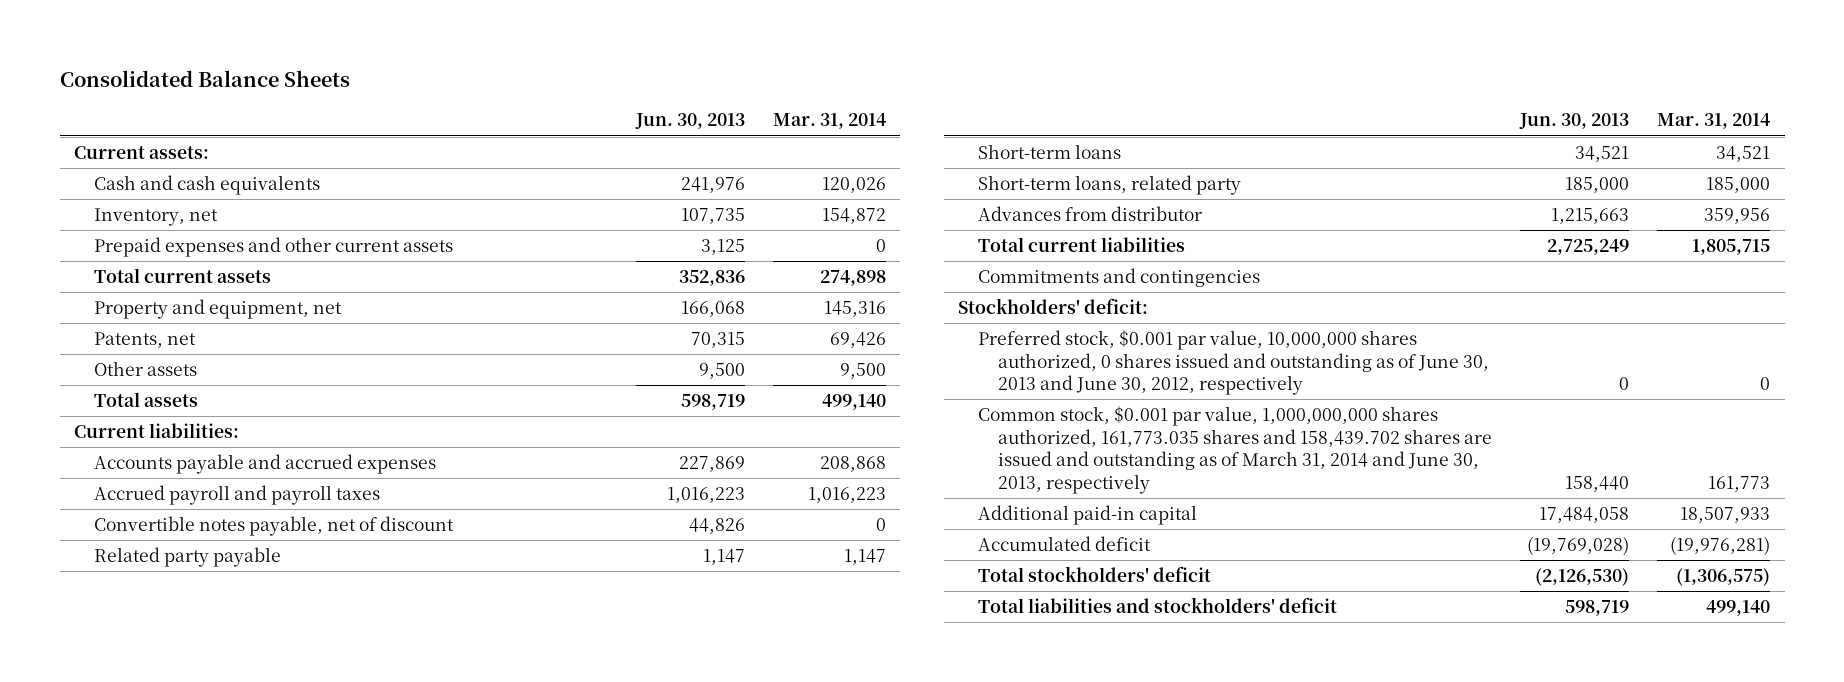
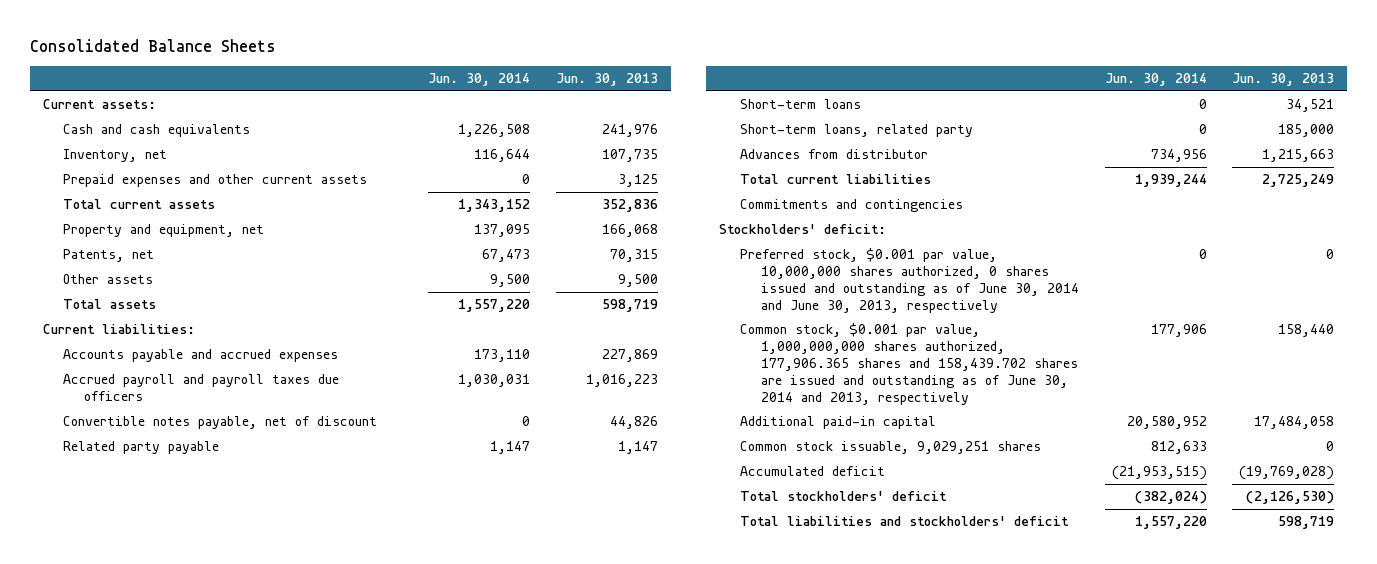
- | Jun. 30, 2013 | Mar. 31, 2014
+ | Jun. 30, 2014 | Jun. 30, 2013
- Accrued payroll and payroll taxes | 1,016,223 | 1,016,223
+ Accrued payroll and payroll taxes due officers | 1,030,031 | 1,016,223
- Preferred stock, $0.001 par value, 10,000,000 shares authorized, 0 shares issued and outstanding as of June 30, 2013 and June 30, 2012, respectively | 0 | 0
- Common stock, $0.001 par value, 1,000,000,000 shares authorized, 161,773.035 shares and 158,439.702 shares are issued and outstanding as of March 31, 2014 and June 30, 2013, respectively | 158,440 | 161,773
+ Preferred stock, $0.001 par value, 10,000,000 shares authorized, 0 shares issued and outstanding as of June 30, 2014 and June 30, 2013, respectively | 0 | 0
+ Common stock, $0.001 par value, 1,000,000,000 shares authorized, 177,906.365 shares and 158,439.702 shares are issued and outstanding as of June 30, 2014 and 2013, respectively | 177,906 | 158,440
+ Common stock issuable, 9,029,251 shares | 812,633 | 0

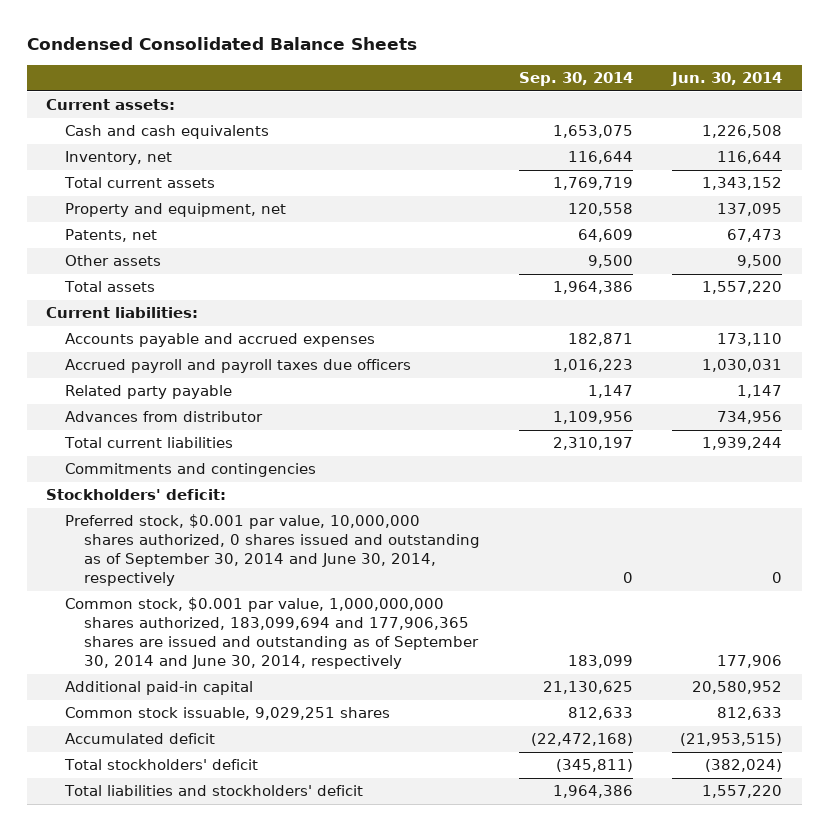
- Consolidated Balance Sheets
+ Condensed Consolidated Balance Sheets
- | Jun. 30, 2014 | Jun. 30, 2013
+ | Sep. 30, 2014 | Jun. 30, 2014
- Prepaid expenses and other current assets | 0 | 3,125
- Convertible notes payable, net of discount | 0 | 44,826
- Short-term loans | 0 | 34,521
- Short-term loans, related party | 0 | 185,000
- Preferred stock, $0.001 par value, 10,000,000 shares authorized, 0 shares issued and outstanding as of June 30, 2014 and June 30, 2013, respectively | 0 | 0
- Common stock, $0.001 par value, 1,000,000,000 shares authorized, 177,906.365 shares and 158,439.702 shares are issued and outstanding as of June 30, 2014 and 2013, respectively | 177,906 | 158,440
+ Preferred stock, $0.001 par value, 10,000,000 shares authorized, 0 shares issued and outstanding as of September 30, 2014 and June 30, 2014, respectively | 0 | 0
+ Common stock, $0.001 par value, 1,000,000,000 shares authorized, 183,099,694 and 177,906,365 shares are issued and outstanding as of September 30, 2014 and June 30, 2014, respectively | 183,099 | 177,906

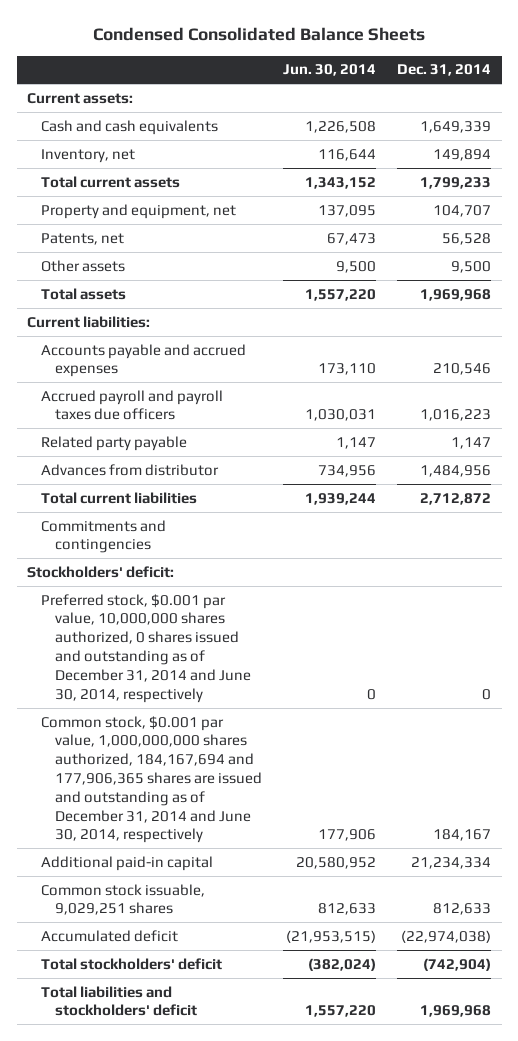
- | Sep. 30, 2014 | Jun. 30, 2014
+ | Jun. 30, 2014 | Dec. 31, 2014
- Preferred stock, $0.001 par value, 10,000,000 shares authorized, 0 shares issued and outstanding as of September 30, 2014 and June 30, 2014, respectively | 0 | 0
- Common stock, $0.001 par value, 1,000,000,000 shares authorized, 183,099,694 and 177,906,365 shares are issued and outstanding as of September 30, 2014 and June 30, 2014, respectively | 183,099 | 177,906
+ Preferred stock, $0.001 par value, 10,000,000 shares authorized, 0 shares issued and outstanding as of December 31, 2014 and June 30, 2014, respectively | 0 | 0
+ Common stock, $0.001 par value, 1,000,000,000 shares authorized, 184,167,694 and 177,906,365 shares are issued and outstanding as of December 31, 2014 and June 30, 2014, respectively | 177,906 | 184,167

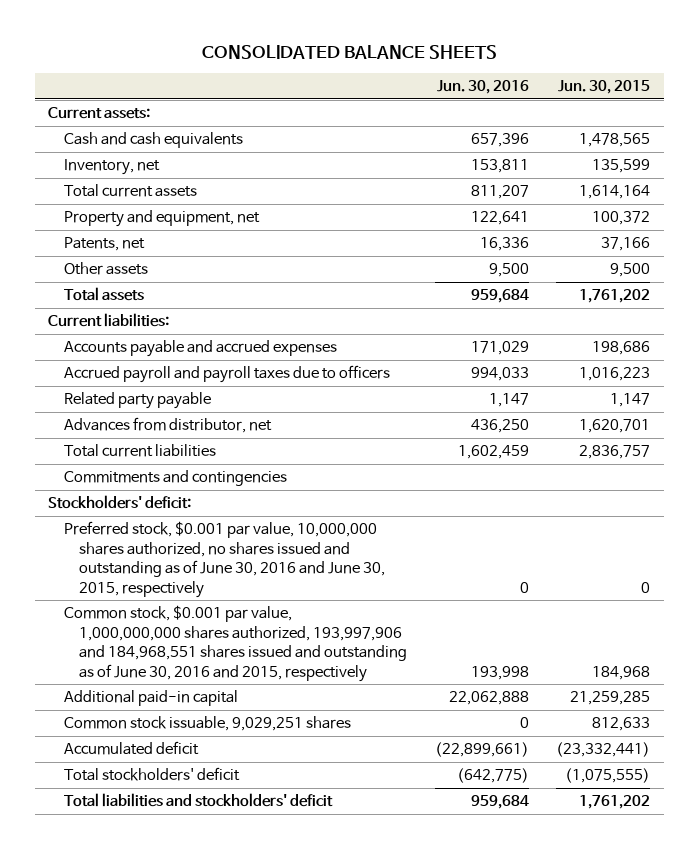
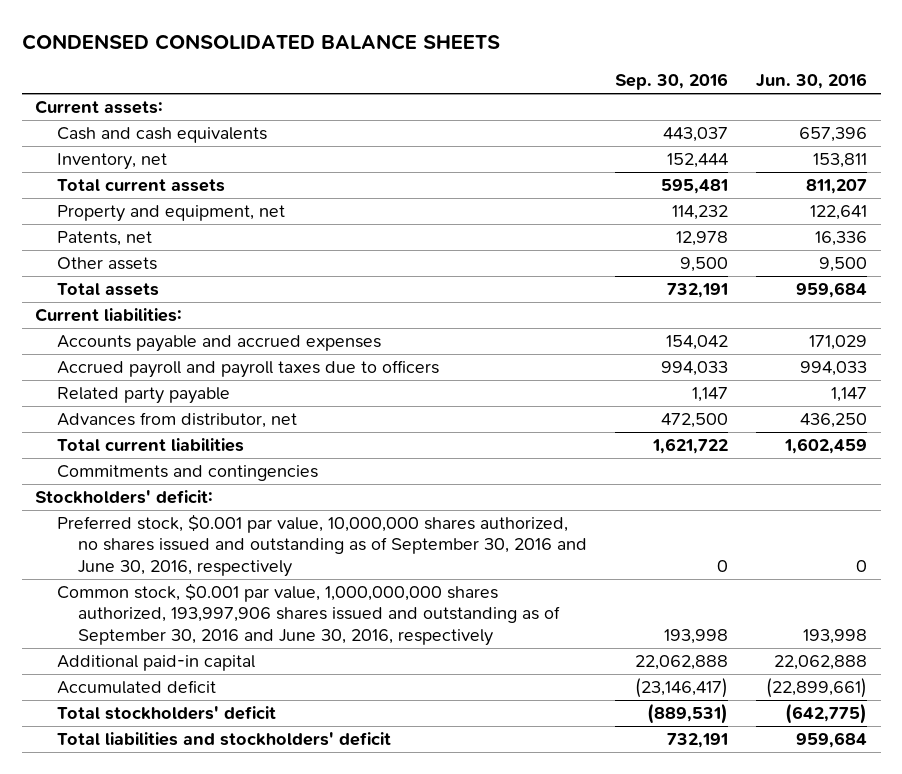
- CONSOLIDATED BALANCE SHEETS
+ CONDENSED CONSOLIDATED BALANCE SHEETS
- | Jun. 30, 2016 | Jun. 30, 2015
+ | Sep. 30, 2016 | Jun. 30, 2016
- Preferred stock, $0.001 par value, 10,000,000 shares authorized, no shares issued and outstanding as of June 30, 2016 and June 30, 2015, respectively | 0 | 0
- Common stock, $0.001 par value, 1,000,000,000 shares authorized, 193,997,906 and 184,968,551 shares issued and outstanding as of June 30, 2016 and 2015, respectively | 193,998 | 184,968
+ Preferred stock, $0.001 par value, 10,000,000 shares authorized, no shares issued and outstanding as of September 30, 2016 and June 30, 2016, respectively | 0 | 0
+ Common stock, $0.001 par value, 1,000,000,000 shares authorized, 193,997,906 shares issued and outstanding as of September 30, 2016 and June 30, 2016, respectively | 193,998 | 193,998
- Common stock issuable, 9,029,251 shares | 0 | 812,633

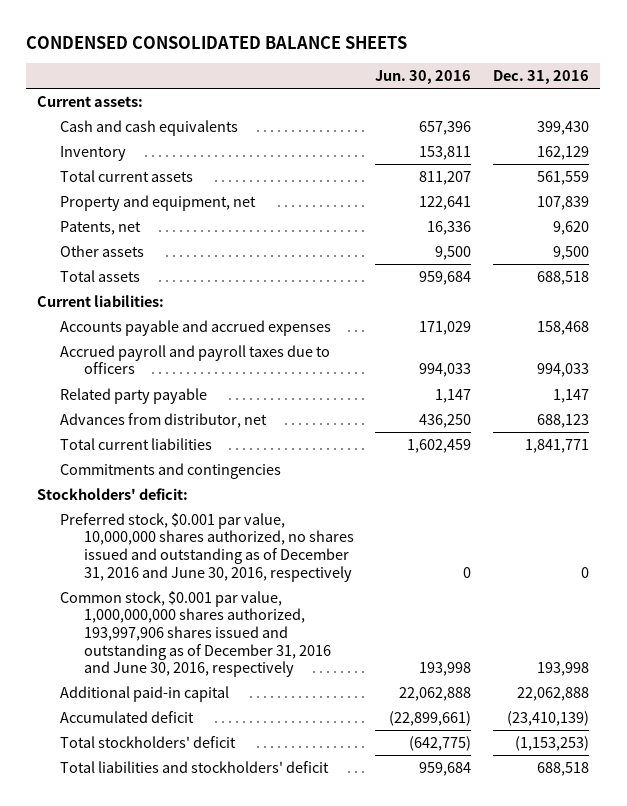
- | Sep. 30, 2016 | Jun. 30, 2016
+ | Jun. 30, 2016 | Dec. 31, 2016
- Inventory, net | 152,444 | 153,811
+ Inventory | 153,811 | 162,129
- Preferred stock, $0.001 par value, 10,000,000 shares authorized, no shares issued and outstanding as of September 30, 2016 and June 30, 2016, respectively | 0 | 0
- Common stock, $0.001 par value, 1,000,000,000 shares authorized, 193,997,906 shares issued and outstanding as of September 30, 2016 and June 30, 2016, respectively | 193,998 | 193,998
+ Preferred stock, $0.001 par value, 10,000,000 shares authorized, no shares issued and outstanding as of December 31, 2016 and June 30, 2016, respectively | 0 | 0
+ Common stock, $0.001 par value, 1,000,000,000 shares authorized, 193,997,906 shares issued and outstanding as of December 31, 2016 and June 30, 2016, respectively | 193,998 | 193,998

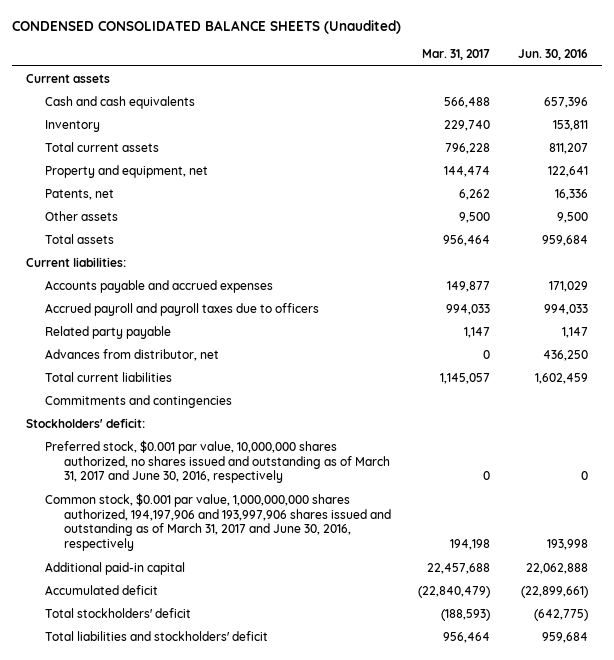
- CONDENSED CONSOLIDATED BALANCE SHEETS
+ CONDENSED CONSOLIDATED BALANCE SHEETS (Unaudited)
- | Jun. 30, 2016 | Dec. 31, 2016
+ | Mar. 31, 2017 | Jun. 30, 2016
- Current assets:
+ Current assets
- Preferred stock, $0.001 par value, 10,000,000 shares authorized, no shares issued and outstanding as of December 31, 2016 and June 30, 2016, respectively | 0 | 0
- Common stock, $0.001 par value, 1,000,000,000 shares authorized, 193,997,906 shares issued and outstanding as of December 31, 2016 and June 30, 2016, respectively | 193,998 | 193,998
+ Preferred stock, $0.001 par value, 10,000,000 shares authorized, no shares issued and outstanding as of March 31, 2017 and June 30, 2016, respectively | 0 | 0
+ Common stock, $0.001 par value, 1,000,000,000 shares authorized, 194,197,906 and 193,997,906 shares issued and outstanding as of March 31, 2017 and June 30, 2016, respectively | 194,198 | 193,998

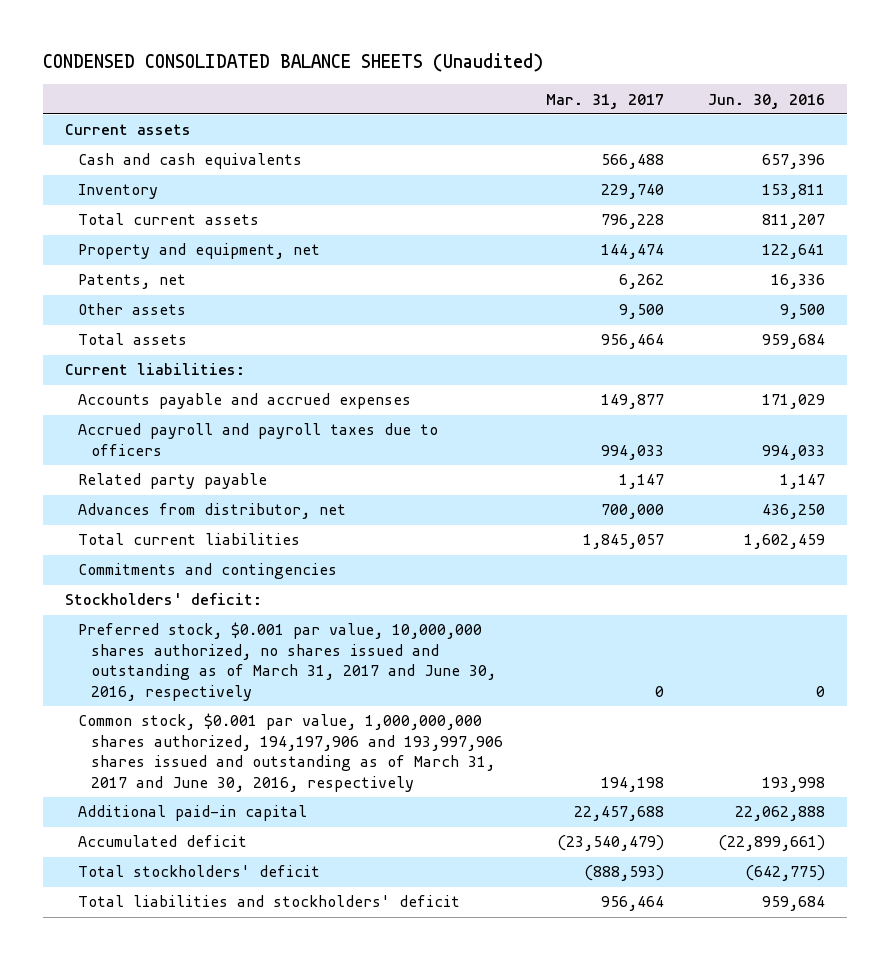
- Advances from distributor, net | 0 | 436,250
- Total current liabilities | 1,145,057 | 1,602,459
+ Advances from distributor, net | 700,000 | 436,250
+ Total current liabilities | 1,845,057 | 1,602,459
- Accumulated deficit | (22,840,479) | (22,899,661)
- Total stockholders' deficit | (188,593) | (642,775)
+ Accumulated deficit | (23,540,479) | (22,899,661)
+ Total stockholders' deficit | (888,593) | (642,775)

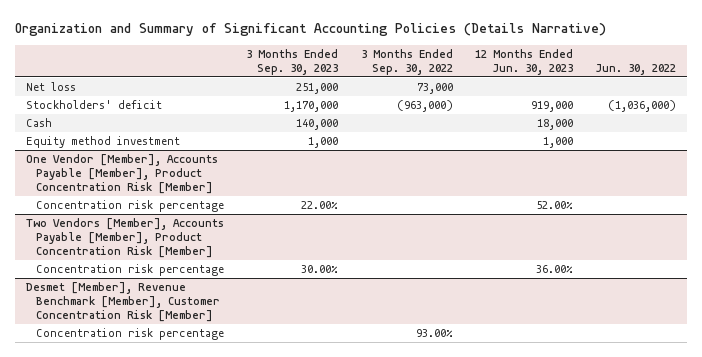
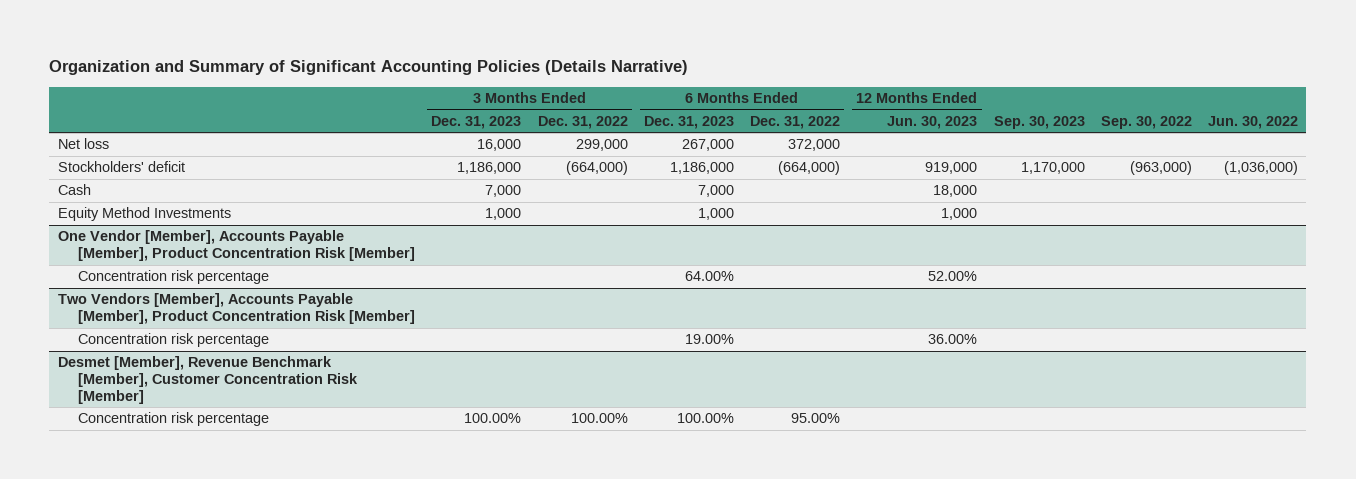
- | 3 Months Ended Sep. 30, 2023 | 3 Months Ended Sep. 30, 2022 | 12 Months Ended Jun. 30, 2023 | Jun. 30, 2022
+ | 3 Months Ended Dec. 31, 2023 | 3 Months Ended Dec. 31, 2022 | 6 Months Ended Dec. 31, 2023 | 6 Months Ended Dec. 31, 2022 | 12 Months Ended Jun. 30, 2023 | Sep. 30, 2023 | Sep. 30, 2022 | Jun. 30, 2022
- Equity method investment | 1,000 | | 1,000 |
+ Equity Method Investments | 1,000 | | 1,000 | | 1,000 | | |

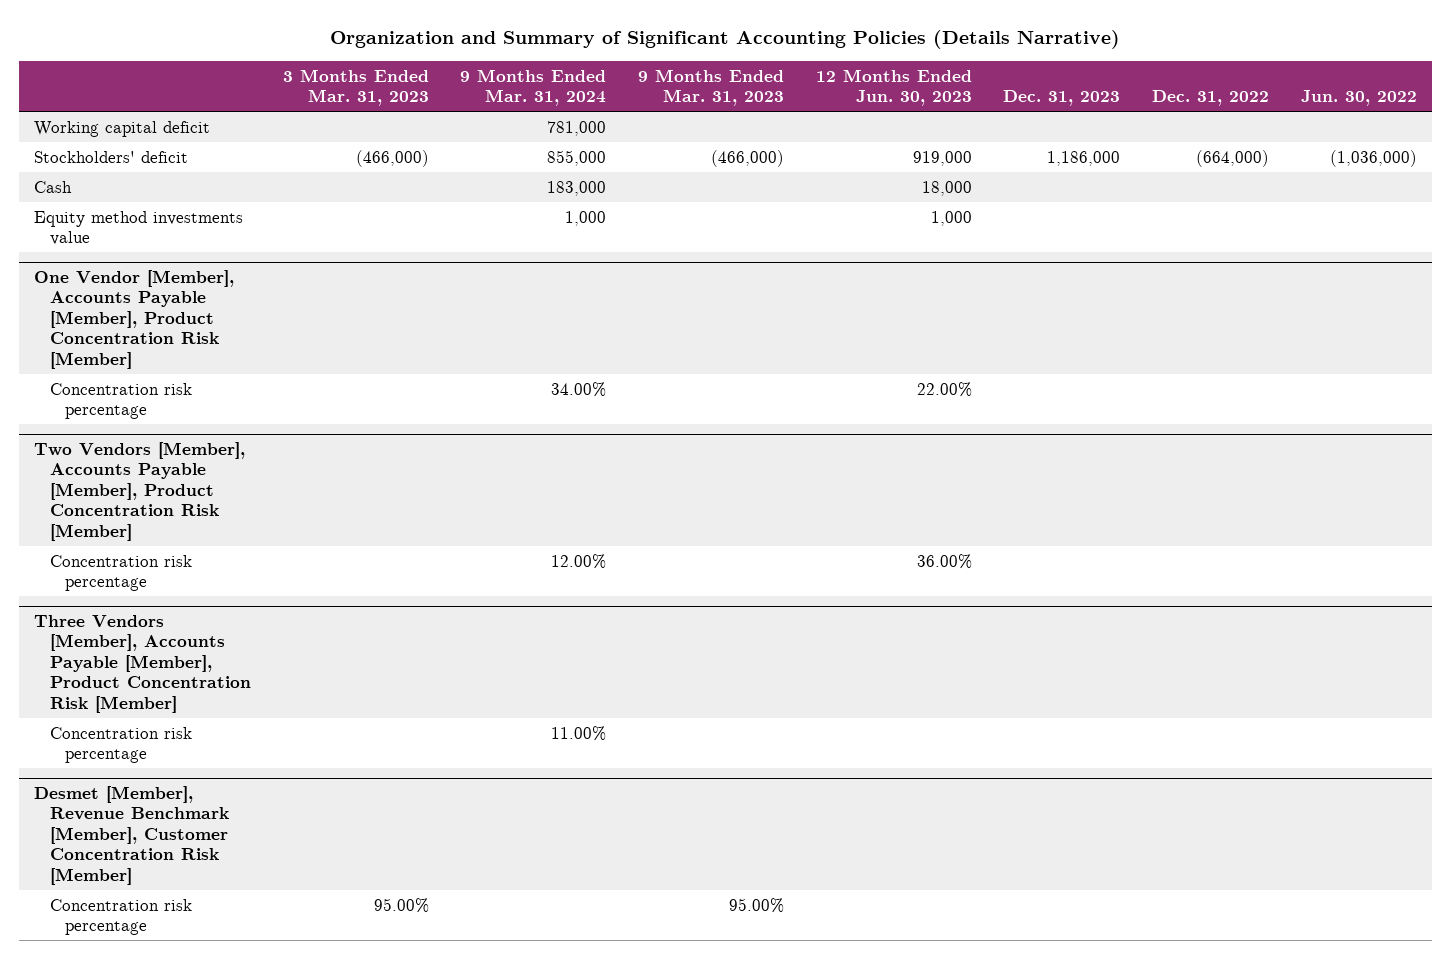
- | 3 Months Ended Dec. 31, 2023 | 3 Months Ended Dec. 31, 2022 | 6 Months Ended Dec. 31, 2023 | 6 Months Ended Dec. 31, 2022 | 12 Months Ended Jun. 30, 2023 | Sep. 30, 2023 | Sep. 30, 2022 | Jun. 30, 2022
+ | 3 Months Ended Mar. 31, 2023 | 9 Months Ended Mar. 31, 2024 | 9 Months Ended Mar. 31, 2023 | 12 Months Ended Jun. 30, 2023 | Dec. 31, 2023 | Dec. 31, 2022 | Jun. 30, 2022
- Net loss | 16,000 | 299,000 | 267,000 | 372,000 | | | |
+ Working capital deficit | | 781,000 | | | | |
- Equity Method Investments | 1,000 | | 1,000 | | 1,000 | | |
+ Equity method investments value | | 1,000 | | 1,000 | | |
@ One Vendor [Member], Accounts Payable [Member], Product Concentration Risk [Member]
- Concentration risk percentage | | | 64.00% | | 52.00% | | |
+ Concentration risk percentage | | 34.00% | | 22.00% | | |
+ Three Vendors [Member], Accounts Payable [Member], Product Concentration Risk [Member]
+ Concentration risk percentage | | 11.00% | | | | |

